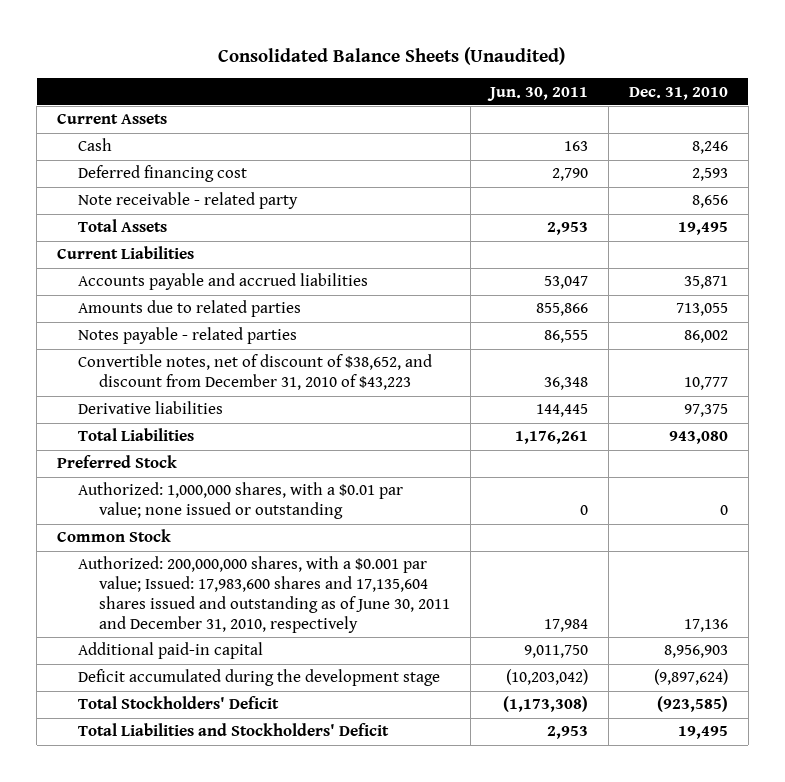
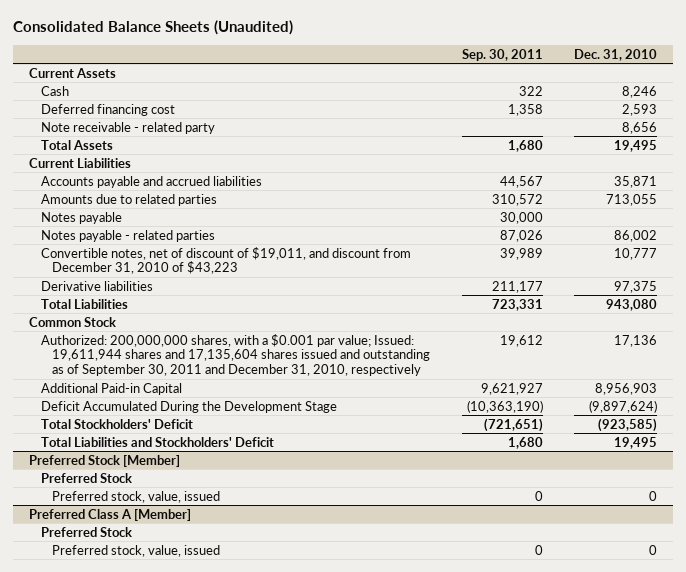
- | Jun. 30, 2011 | Dec. 31, 2010
+ | Sep. 30, 2011 | Dec. 31, 2010
+ Notes payable | 30,000 |
- Convertible notes, net of discount of $38,652, and discount from December 31, 2010 of $43,223 | 36,348 | 10,777
+ Convertible notes, net of discount of $19,011, and discount from December 31, 2010 of $43,223 | 39,989 | 10,777
- Preferred Stock
- Authorized: 1,000,000 shares, with a $0.01 par value; none issued or outstanding | 0 | 0
- Authorized: 200,000,000 shares, with a $0.001 par value; Issued: 17,983,600 shares and 17,135,604 shares issued and outstanding as of June 30, 2011 and December 31, 2010, respectively | 17,984 | 17,136
- Additional paid-in capital | 9,011,750 | 8,956,903
- Deficit accumulated during the development stage | (10,203,042) | (9,897,624)
+ Authorized: 200,000,000 shares, with a $0.001 par value; Issued: 19,611,944 shares and 17,135,604 shares issued and outstanding as of September 30, 2011 and December 31, 2010, respectively | 19,612 | 17,136
+ Additional Paid-in Capital | 9,621,927 | 8,956,903
+ Deficit Accumulated During the Development Stage | (10,363,190) | (9,897,624)
+ Preferred Stock [Member]
+ Preferred Stock
+ Preferred stock, value, issued | 0 | 0
+ Preferred Class A [Member]
+ Preferred Stock
+ Preferred stock, value, issued | 0 | 0

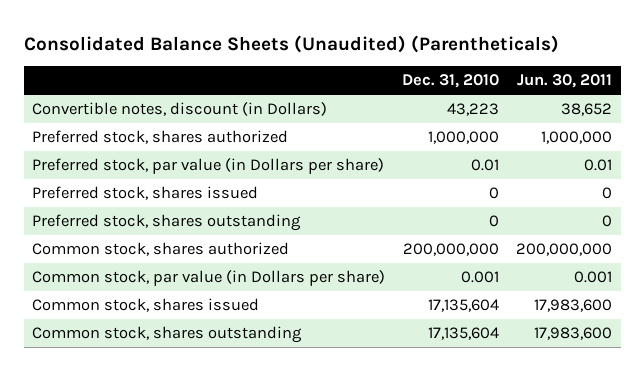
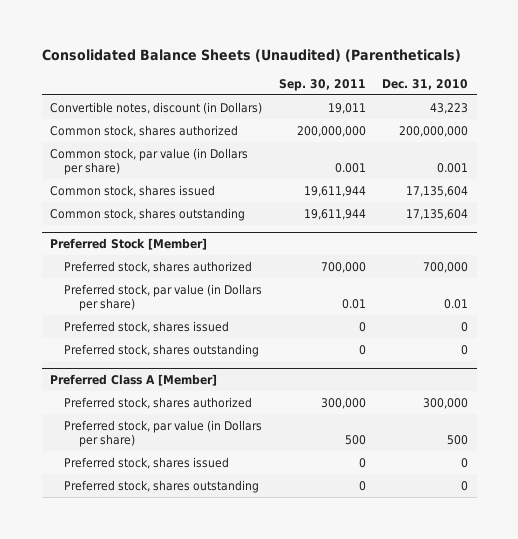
- | Dec. 31, 2010 | Jun. 30, 2011
+ | Sep. 30, 2011 | Dec. 31, 2010
- Preferred stock, shares authorized | 1,000,000 | 1,000,000
- Preferred stock, par value (in Dollars per share) | 0.01 | 0.01
- Preferred stock, shares issued | 0 | 0
- Preferred stock, shares outstanding | 0 | 0
+ Preferred Stock [Member]
+ Preferred stock, shares authorized | 700,000 | 700,000
+ Preferred stock, par value (in Dollars per share) | 0.01 | 0.01
+ Preferred stock, shares issued | 0 | 0
+ Preferred stock, shares outstanding | 0 | 0
+ Preferred Class A [Member]
+ Preferred stock, shares authorized | 300,000 | 300,000
+ Preferred stock, par value (in Dollars per share) | 500 | 500
+ Preferred stock, shares issued | 0 | 0
+ Preferred stock, shares outstanding | 0 | 0

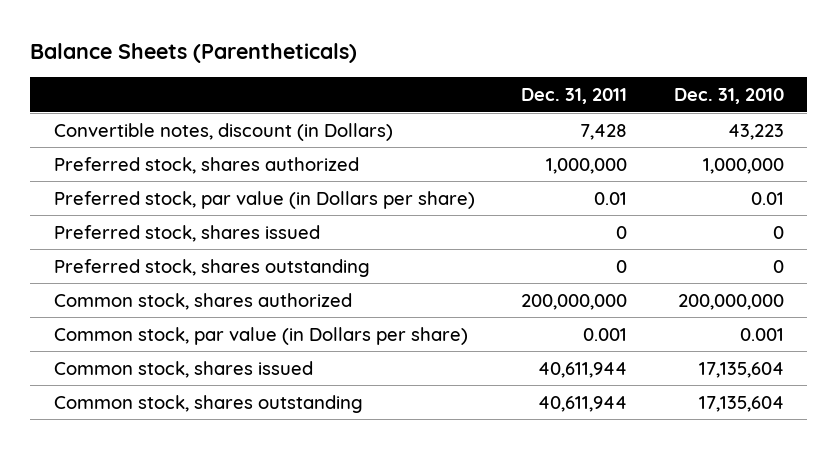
- Consolidated Balance Sheets (Unaudited) (Parentheticals)
+ Balance Sheets (Parentheticals)
- | Sep. 30, 2011 | Dec. 31, 2010
+ | Dec. 31, 2011 | Dec. 31, 2010
+ Preferred stock, shares authorized | 1,000,000 | 1,000,000
+ Preferred stock, par value (in Dollars per share) | 0.01 | 0.01
+ Preferred stock, shares issued | 0 | 0
+ Preferred stock, shares outstanding | 0 | 0
- Preferred Stock [Member]
- Preferred stock, shares authorized | 700,000 | 700,000
- Preferred stock, par value (in Dollars per share) | 0.01 | 0.01
- Preferred stock, shares issued | 0 | 0
- Preferred stock, shares outstanding | 0 | 0
- Preferred Class A [Member]
- Preferred stock, shares authorized | 300,000 | 300,000
- Preferred stock, par value (in Dollars per share) | 500 | 500
- Preferred stock, shares issued | 0 | 0
- Preferred stock, shares outstanding | 0 | 0

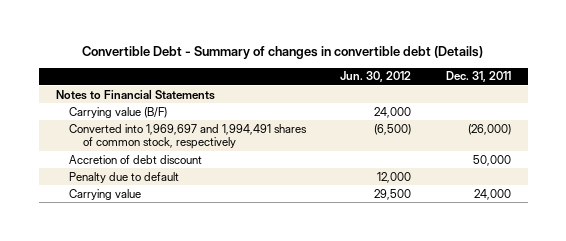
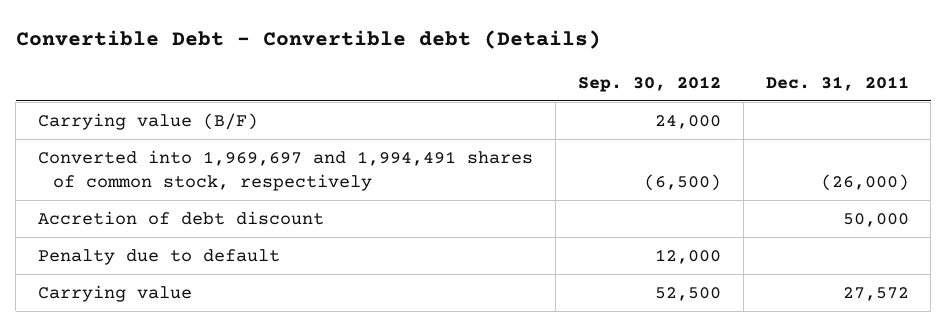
- Convertible Debt - Summary of changes in convertible debt (Details)
+ Convertible Debt - Convertible debt (Details)
- | Jun. 30, 2012 | Dec. 31, 2011
+ | Sep. 30, 2012 | Dec. 31, 2011
- Notes to Financial Statements
- Carrying value | 29,500 | 24,000
+ Carrying value | 52,500 | 27,572

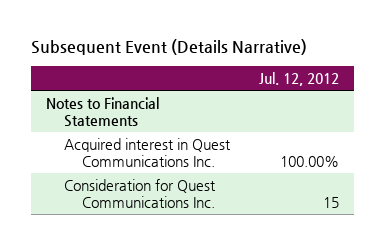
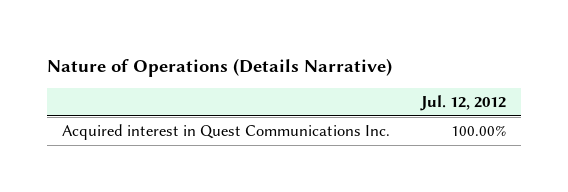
- Subsequent Event (Details Narrative)
+ Nature of Operations (Details Narrative)
- Notes to Financial Statements
- Consideration for Quest Communications Inc. | 15

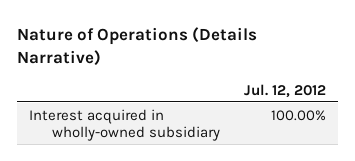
- Acquired interest in Quest Communications Inc. | 100.00%
+ Interest acquired in wholly-owned subsidiary | 100.00%

